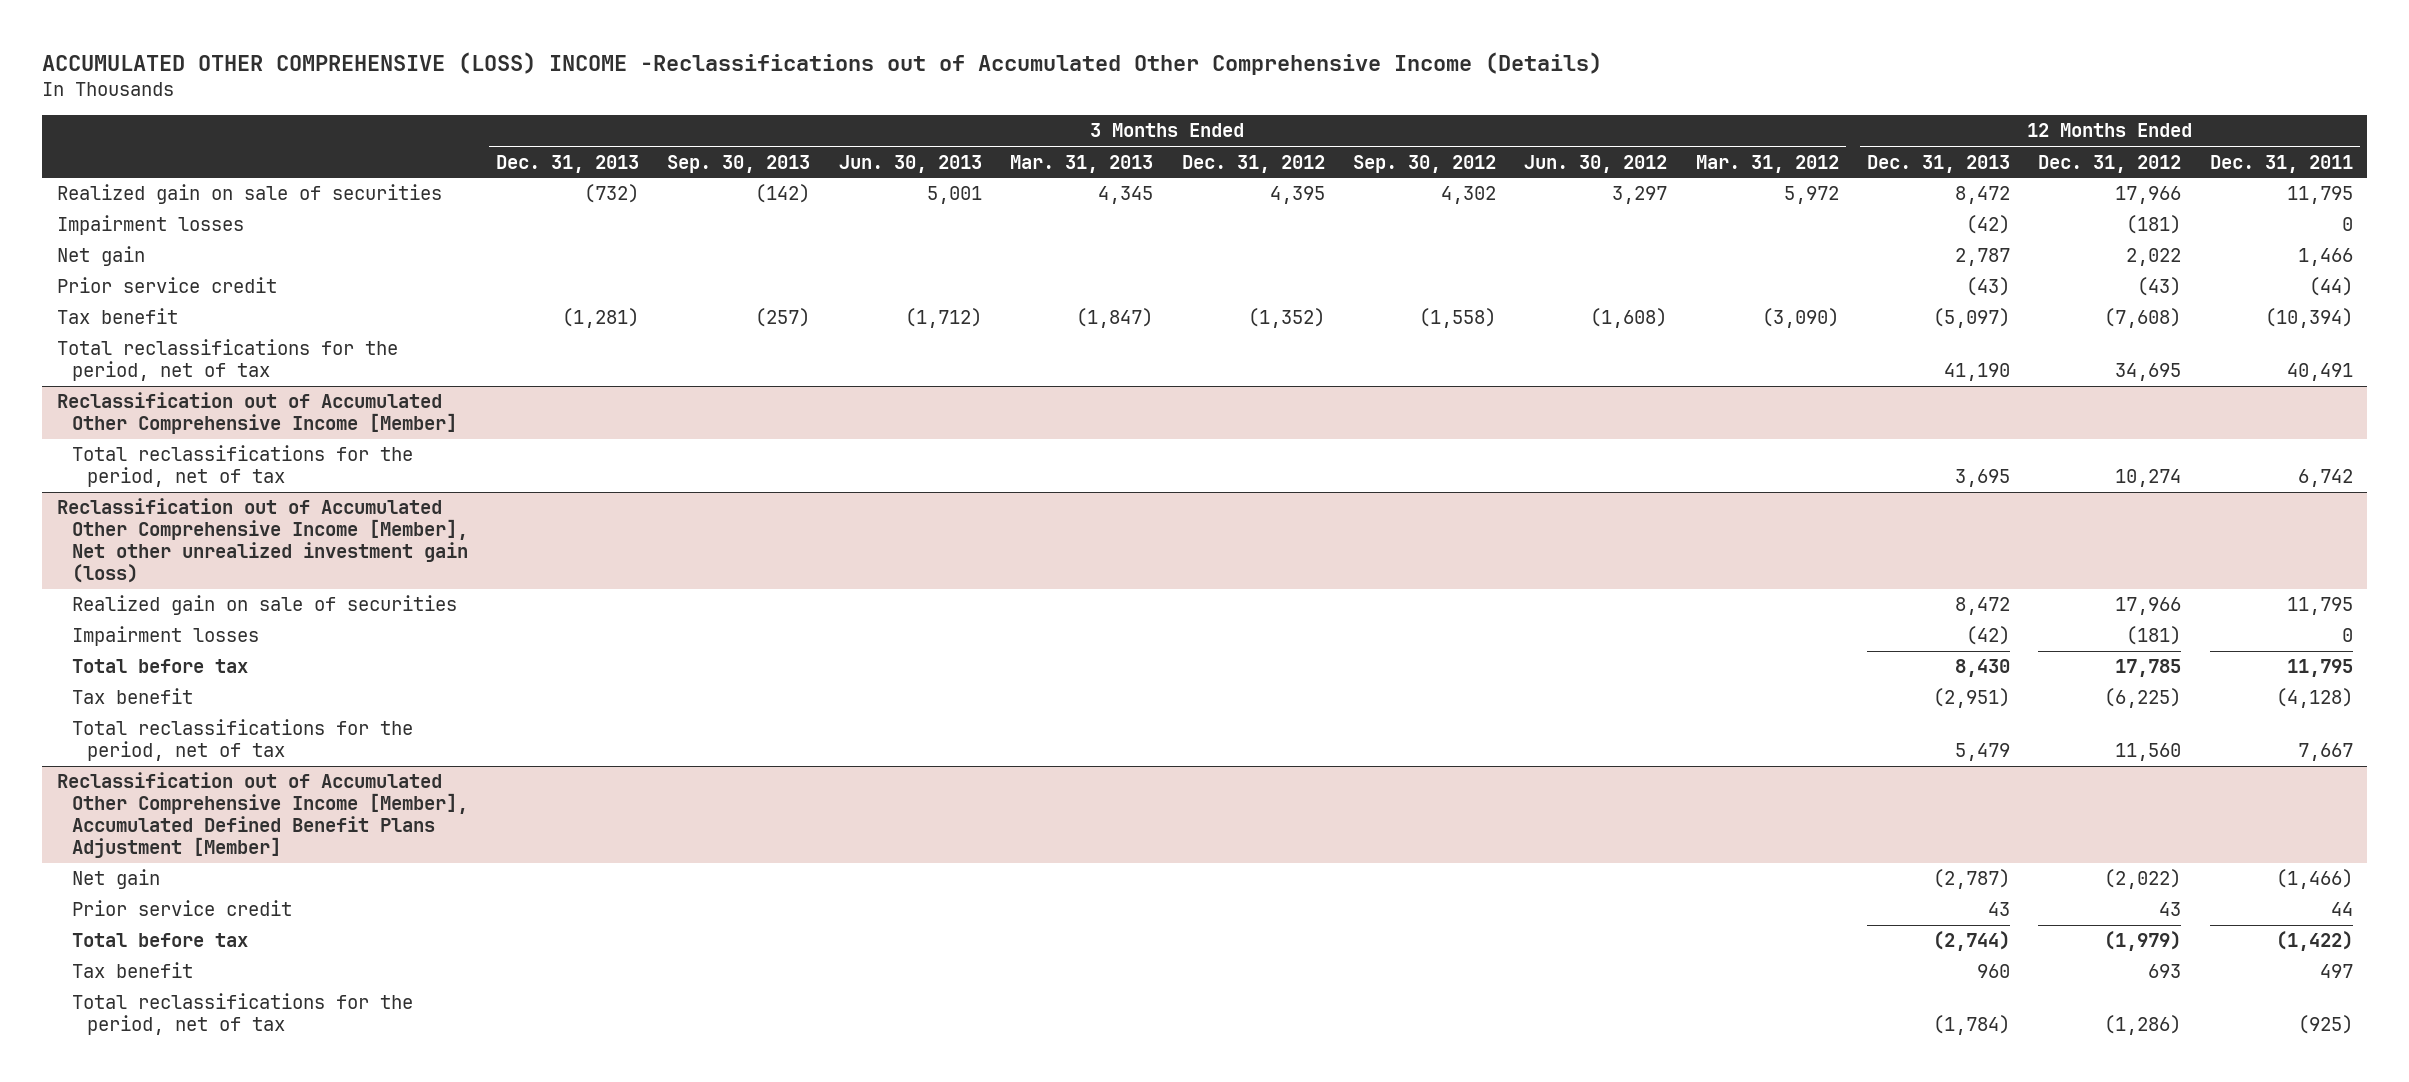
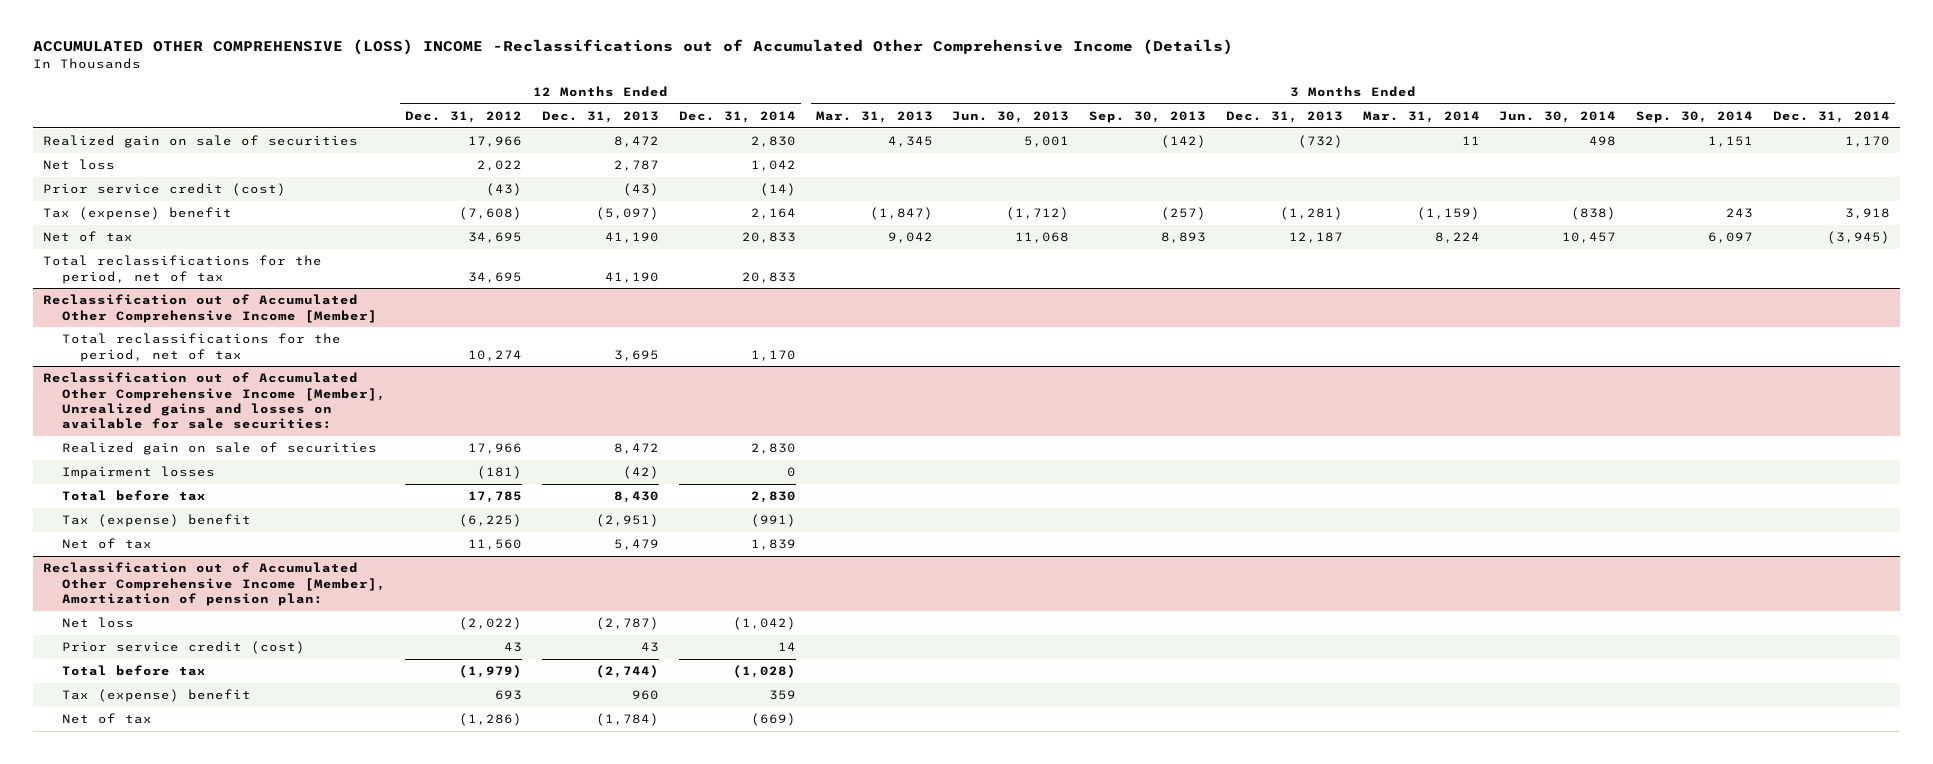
- | 3 Months Ended Dec. 31, 2013 | 3 Months Ended Sep. 30, 2013 | 3 Months Ended Jun. 30, 2013 | 3 Months Ended Mar. 31, 2013 | 3 Months Ended Dec. 31, 2012 | 3 Months Ended Sep. 30, 2012 | 3 Months Ended Jun. 30, 2012 | 3 Months Ended Mar. 31, 2012 | 12 Months Ended Dec. 31, 2013 | 12 Months Ended Dec. 31, 2012 | 12 Months Ended Dec. 31, 2011
+ | 12 Months Ended Dec. 31, 2012 | 12 Months Ended Dec. 31, 2013 | 12 Months Ended Dec. 31, 2014 | 3 Months Ended Mar. 31, 2013 | 3 Months Ended Jun. 30, 2013 | 3 Months Ended Sep. 30, 2013 | 3 Months Ended Dec. 31, 2013 | 3 Months Ended Mar. 31, 2014 | 3 Months Ended Jun. 30, 2014 | 3 Months Ended Sep. 30, 2014 | 3 Months Ended Dec. 31, 2014
- Impairment losses | | | | | | | | | (42) | (181) | 0
- Net gain | | | | | | | | | 2,787 | 2,022 | 1,466
- Prior service credit | | | | | | | | | (43) | (43) | (44)
- Tax benefit | (1,281) | (257) | (1,712) | (1,847) | (1,352) | (1,558) | (1,608) | (3,090) | (5,097) | (7,608) | (10,394)
+ Net loss | 2,022 | 2,787 | 1,042 | | | | | | | |
+ Prior service credit (cost) | (43) | (43) | (14) | | | | | | | |
+ Tax (expense) benefit | (7,608) | (5,097) | 2,164 | (1,847) | (1,712) | (257) | (1,281) | (1,159) | (838) | 243 | 3,918
+ Net of tax | 34,695 | 41,190 | 20,833 | 9,042 | 11,068 | 8,893 | 12,187 | 8,224 | 10,457 | 6,097 | (3,945)
- Reclassification out of Accumulated Other Comprehensive Income [Member], Net other unrealized investment gain (loss)
+ Reclassification out of Accumulated Other Comprehensive Income [Member], Unrealized gains and losses on available for sale securities:
- Tax benefit | | | | | | | | | (2,951) | (6,225) | (4,128)
- Total reclassifications for the period, net of tax | | | | | | | | | 5,479 | 11,560 | 7,667
- Reclassification out of Accumulated Other Comprehensive Income [Member], Accumulated Defined Benefit Plans Adjustment [Member]
- Net gain | | | | | | | | | (2,787) | (2,022) | (1,466)
- Prior service credit | | | | | | | | | 43 | 43 | 44
+ Tax (expense) benefit | (6,225) | (2,951) | (991) | | | | | | | |
+ Net of tax | 11,560 | 5,479 | 1,839 | | | | | | | |
+ Reclassification out of Accumulated Other Comprehensive Income [Member], Amortization of pension plan:
+ Net loss | (2,022) | (2,787) | (1,042) | | | | | | | |
+ Prior service credit (cost) | 43 | 43 | 14 | | | | | | | |
- Tax benefit | | | | | | | | | 960 | 693 | 497
- Total reclassifications for the period, net of tax | | | | | | | | | (1,784) | (1,286) | (925)
+ Tax (expense) benefit | 693 | 960 | 359 | | | | | | | |
+ Net of tax | (1,286) | (1,784) | (669) | | | | | | | |

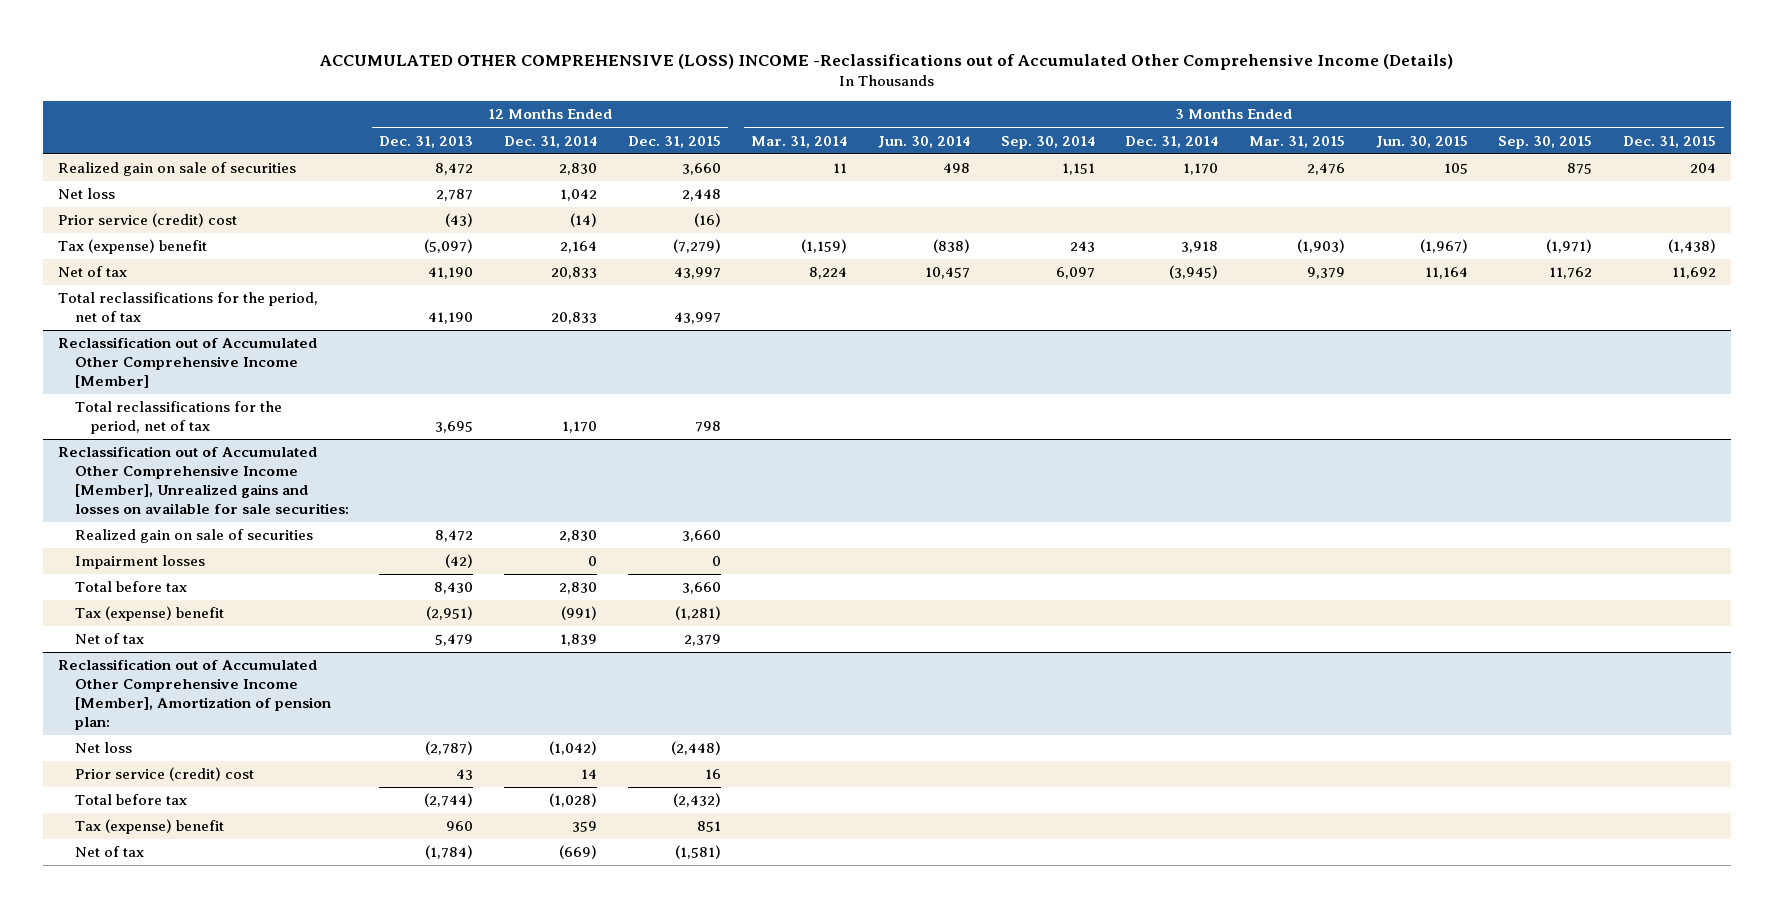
- | 12 Months Ended Dec. 31, 2012 | 12 Months Ended Dec. 31, 2013 | 12 Months Ended Dec. 31, 2014 | 3 Months Ended Mar. 31, 2013 | 3 Months Ended Jun. 30, 2013 | 3 Months Ended Sep. 30, 2013 | 3 Months Ended Dec. 31, 2013 | 3 Months Ended Mar. 31, 2014 | 3 Months Ended Jun. 30, 2014 | 3 Months Ended Sep. 30, 2014 | 3 Months Ended Dec. 31, 2014
+ | 12 Months Ended Dec. 31, 2013 | 12 Months Ended Dec. 31, 2014 | 12 Months Ended Dec. 31, 2015 | 3 Months Ended Mar. 31, 2014 | 3 Months Ended Jun. 30, 2014 | 3 Months Ended Sep. 30, 2014 | 3 Months Ended Dec. 31, 2014 | 3 Months Ended Mar. 31, 2015 | 3 Months Ended Jun. 30, 2015 | 3 Months Ended Sep. 30, 2015 | 3 Months Ended Dec. 31, 2015
- Prior service credit (cost) | (43) | (43) | (14) | | | | | | | |
+ Prior service (credit) cost | (43) | (14) | (16) | | | | | | | |
@ Reclassification out of Accumulated Other Comprehensive Income [Member], Amortization of pension plan:
- Prior service credit (cost) | 43 | 43 | 14 | | | | | | | |
+ Prior service (credit) cost | 43 | 14 | 16 | | | | | | | |

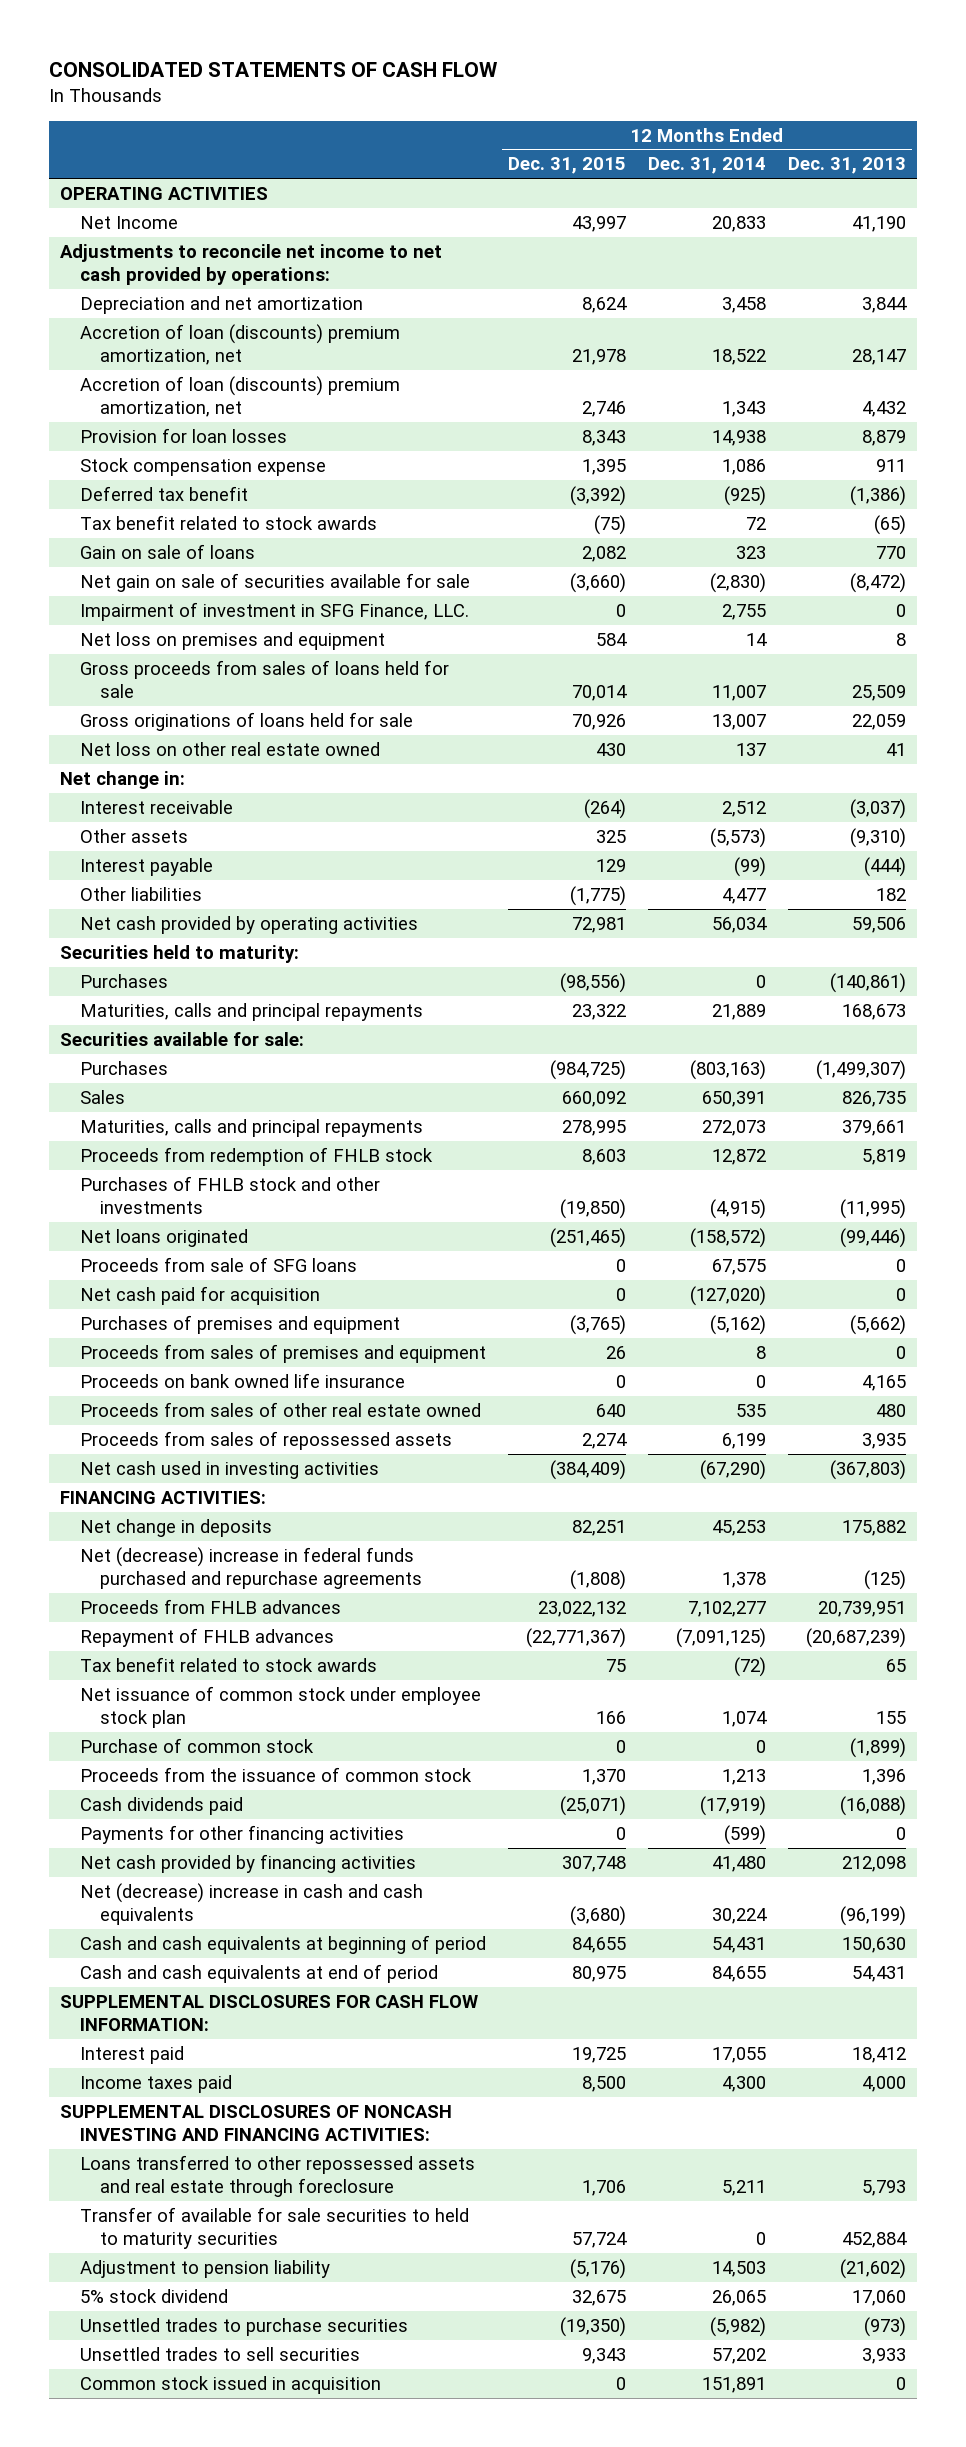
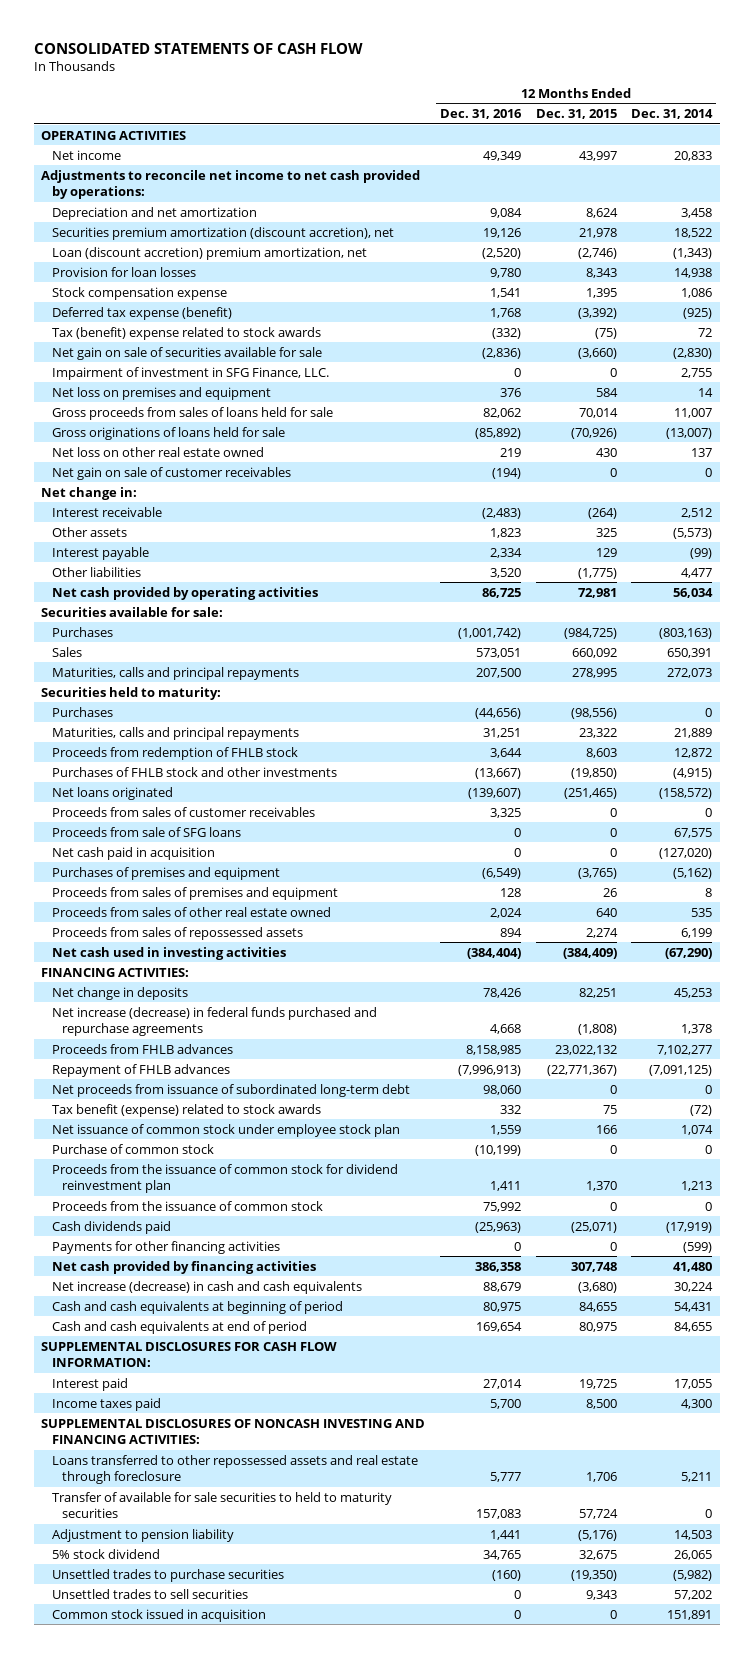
- | 12 Months Ended Dec. 31, 2015 | 12 Months Ended Dec. 31, 2014 | 12 Months Ended Dec. 31, 2013
+ | 12 Months Ended Dec. 31, 2016 | 12 Months Ended Dec. 31, 2015 | 12 Months Ended Dec. 31, 2014
- Net Income | 43,997 | 20,833 | 41,190
+ Net income | 49,349 | 43,997 | 20,833
- Accretion of loan (discounts) premium amortization, net | 21,978 | 18,522 | 28,147
- Accretion of loan (discounts) premium amortization, net | 2,746 | 1,343 | 4,432
+ Securities premium amortization (discount accretion), net | 19,126 | 21,978 | 18,522
+ Loan (discount accretion) premium amortization, net | (2,520) | (2,746) | (1,343)
- Deferred tax benefit | (3,392) | (925) | (1,386)
- Tax benefit related to stock awards | (75) | 72 | (65)
- Gain on sale of loans | 2,082 | 323 | 770
+ Deferred tax expense (benefit) | 1,768 | (3,392) | (925)
+ Tax (benefit) expense related to stock awards | (332) | (75) | 72
- Gross originations of loans held for sale | 70,926 | 13,007 | 22,059
+ Gross originations of loans held for sale | (85,892) | (70,926) | (13,007)
+ Net gain on sale of customer receivables | (194) | 0 | 0
moved down: Securities held to maturity:
moved down: Purchases | (44,656) | (98,556) | 0
moved down: Maturities, calls and principal repayments | 31,251 | 23,322 | 21,889
+ Proceeds from sales of customer receivables | 3,325 | 0 | 0
- Net cash paid for acquisition | 0 | (127,020) | 0
+ Net cash paid in acquisition | 0 | 0 | (127,020)
- Proceeds on bank owned life insurance | 0 | 0 | 4,165
- Net (decrease) increase in federal funds purchased and repurchase agreements | (1,808) | 1,378 | (125)
+ Net increase (decrease) in federal funds purchased and repurchase agreements | 4,668 | (1,808) | 1,378
- Tax benefit related to stock awards | 75 | (72) | 65
+ Net proceeds from issuance of subordinated long-term debt | 98,060 | 0 | 0
+ Tax benefit (expense) related to stock awards | 332 | 75 | (72)
- Proceeds from the issuance of common stock | 1,370 | 1,213 | 1,396
+ Proceeds from the issuance of common stock for dividend reinvestment plan | 1,411 | 1,370 | 1,213
+ Proceeds from the issuance of common stock | 75,992 | 0 | 0
- Net (decrease) increase in cash and cash equivalents | (3,680) | 30,224 | (96,199)
+ Net increase (decrease) in cash and cash equivalents | 88,679 | (3,680) | 30,224

